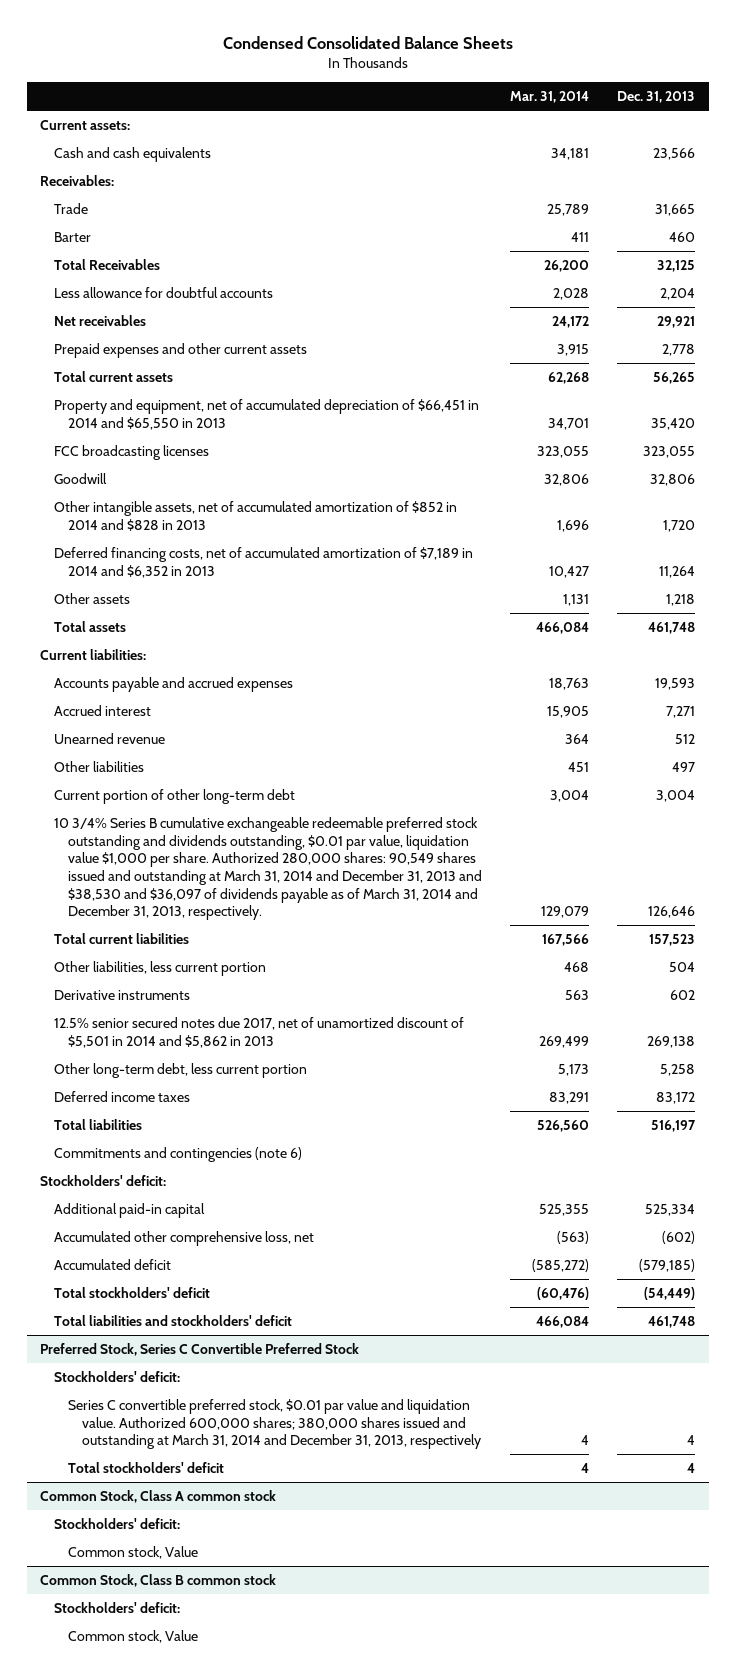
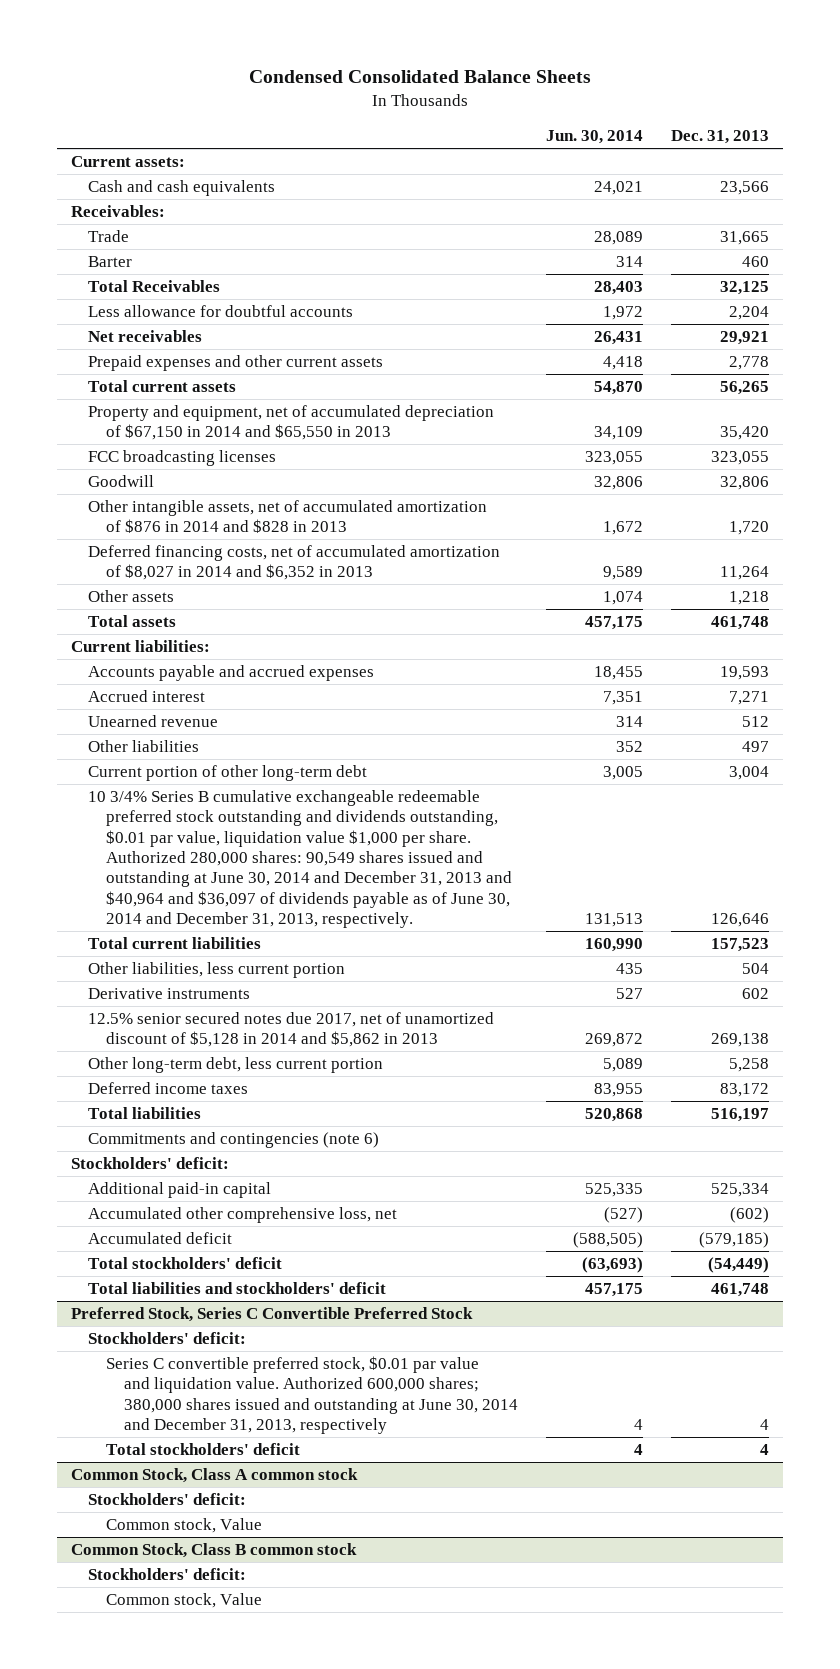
- | Mar. 31, 2014 | Dec. 31, 2013
+ | Jun. 30, 2014 | Dec. 31, 2013
- Property and equipment, net of accumulated depreciation of $66,451 in 2014 and $65,550 in 2013 | 34,701 | 35,420
+ Property and equipment, net of accumulated depreciation of $67,150 in 2014 and $65,550 in 2013 | 34,109 | 35,420
- Other intangible assets, net of accumulated amortization of $852 in 2014 and $828 in 2013 | 1,696 | 1,720
- Deferred financing costs, net of accumulated amortization of $7,189 in 2014 and $6,352 in 2013 | 10,427 | 11,264
+ Other intangible assets, net of accumulated amortization of $876 in 2014 and $828 in 2013 | 1,672 | 1,720
+ Deferred financing costs, net of accumulated amortization of $8,027 in 2014 and $6,352 in 2013 | 9,589 | 11,264
- 10 3/4% Series B cumulative exchangeable redeemable preferred stock outstanding and dividends outstanding, $0.01 par value, liquidation value $1,000 per share. Authorized 280,000 shares: 90,549 shares issued and outstanding at March 31, 2014 and December 31, 2013 and $38,530 and $36,097 of dividends payable as of March 31, 2014 and December 31, 2013, respectively. | 129,079 | 126,646
+ 10 3/4% Series B cumulative exchangeable redeemable preferred stock outstanding and dividends outstanding, $0.01 par value, liquidation value $1,000 per share. Authorized 280,000 shares: 90,549 shares issued and outstanding at June 30, 2014 and December 31, 2013 and $40,964 and $36,097 of dividends payable as of June 30, 2014 and December 31, 2013, respectively. | 131,513 | 126,646
- 12.5% senior secured notes due 2017, net of unamortized discount of $5,501 in 2014 and $5,862 in 2013 | 269,499 | 269,138
+ 12.5% senior secured notes due 2017, net of unamortized discount of $5,128 in 2014 and $5,862 in 2013 | 269,872 | 269,138
@ Preferred Stock, Series C Convertible Preferred Stock
- Series C convertible preferred stock, $0.01 par value and liquidation value. Authorized 600,000 shares; 380,000 shares issued and outstanding at March 31, 2014 and December 31, 2013, respectively | 4 | 4
+ Series C convertible preferred stock, $0.01 par value and liquidation value. Authorized 600,000 shares; 380,000 shares issued and outstanding at June 30, 2014 and December 31, 2013, respectively | 4 | 4

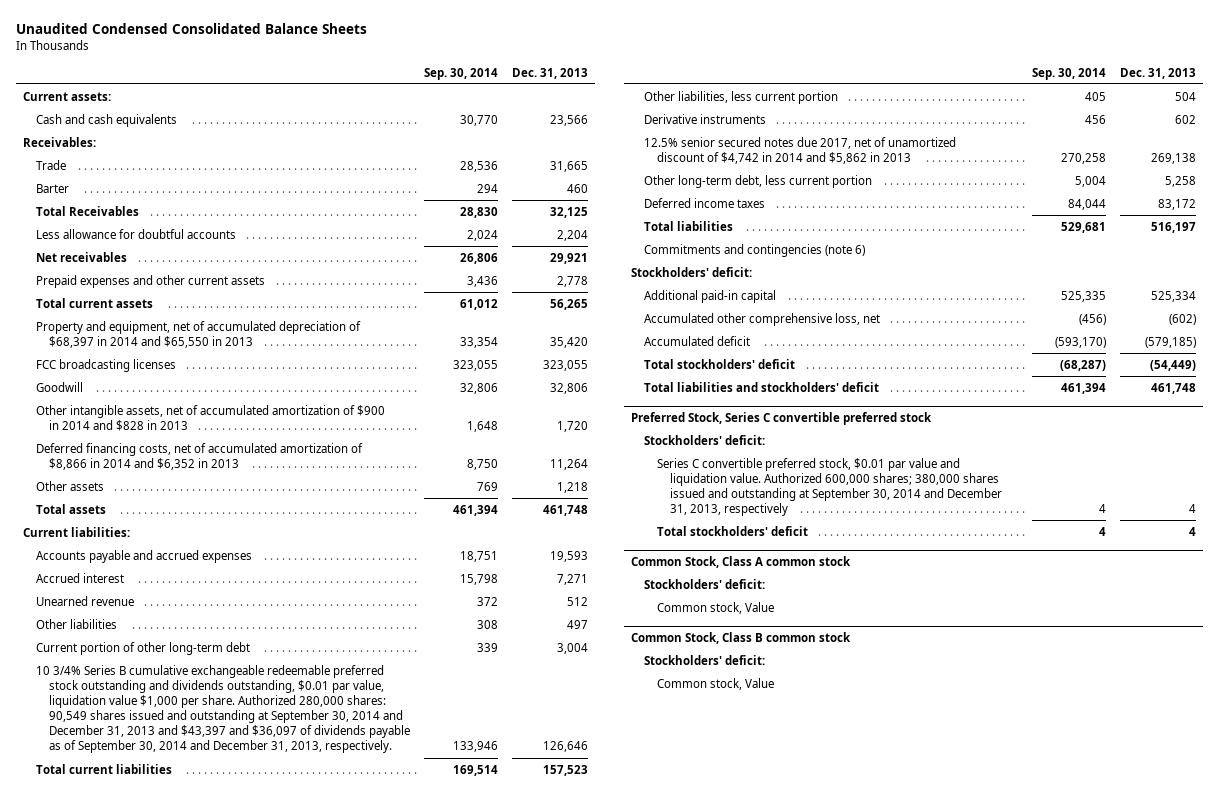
- Condensed Consolidated Balance Sheets
+ Unaudited Condensed Consolidated Balance Sheets
- | Jun. 30, 2014 | Dec. 31, 2013
+ | Sep. 30, 2014 | Dec. 31, 2013
- Property and equipment, net of accumulated depreciation of $67,150 in 2014 and $65,550 in 2013 | 34,109 | 35,420
+ Property and equipment, net of accumulated depreciation of $68,397 in 2014 and $65,550 in 2013 | 33,354 | 35,420
- Other intangible assets, net of accumulated amortization of $876 in 2014 and $828 in 2013 | 1,672 | 1,720
- Deferred financing costs, net of accumulated amortization of $8,027 in 2014 and $6,352 in 2013 | 9,589 | 11,264
+ Other intangible assets, net of accumulated amortization of $900 in 2014 and $828 in 2013 | 1,648 | 1,720
+ Deferred financing costs, net of accumulated amortization of $8,866 in 2014 and $6,352 in 2013 | 8,750 | 11,264
- 10 3/4% Series B cumulative exchangeable redeemable preferred stock outstanding and dividends outstanding, $0.01 par value, liquidation value $1,000 per share. Authorized 280,000 shares: 90,549 shares issued and outstanding at June 30, 2014 and December 31, 2013 and $40,964 and $36,097 of dividends payable as of June 30, 2014 and December 31, 2013, respectively. | 131,513 | 126,646
+ 10 3/4% Series B cumulative exchangeable redeemable preferred stock outstanding and dividends outstanding, $0.01 par value, liquidation value $1,000 per share. Authorized 280,000 shares: 90,549 shares issued and outstanding at September 30, 2014 and December 31, 2013 and $43,397 and $36,097 of dividends payable as of September 30, 2014 and December 31, 2013, respectively. | 133,946 | 126,646
- 12.5% senior secured notes due 2017, net of unamortized discount of $5,128 in 2014 and $5,862 in 2013 | 269,872 | 269,138
+ 12.5% senior secured notes due 2017, net of unamortized discount of $4,742 in 2014 and $5,862 in 2013 | 270,258 | 269,138
- Preferred Stock, Series C Convertible Preferred Stock
+ Preferred Stock, Series C convertible preferred stock
- Series C convertible preferred stock, $0.01 par value and liquidation value. Authorized 600,000 shares; 380,000 shares issued and outstanding at June 30, 2014 and December 31, 2013, respectively | 4 | 4
+ Series C convertible preferred stock, $0.01 par value and liquidation value. Authorized 600,000 shares; 380,000 shares issued and outstanding at September 30, 2014 and December 31, 2013, respectively | 4 | 4

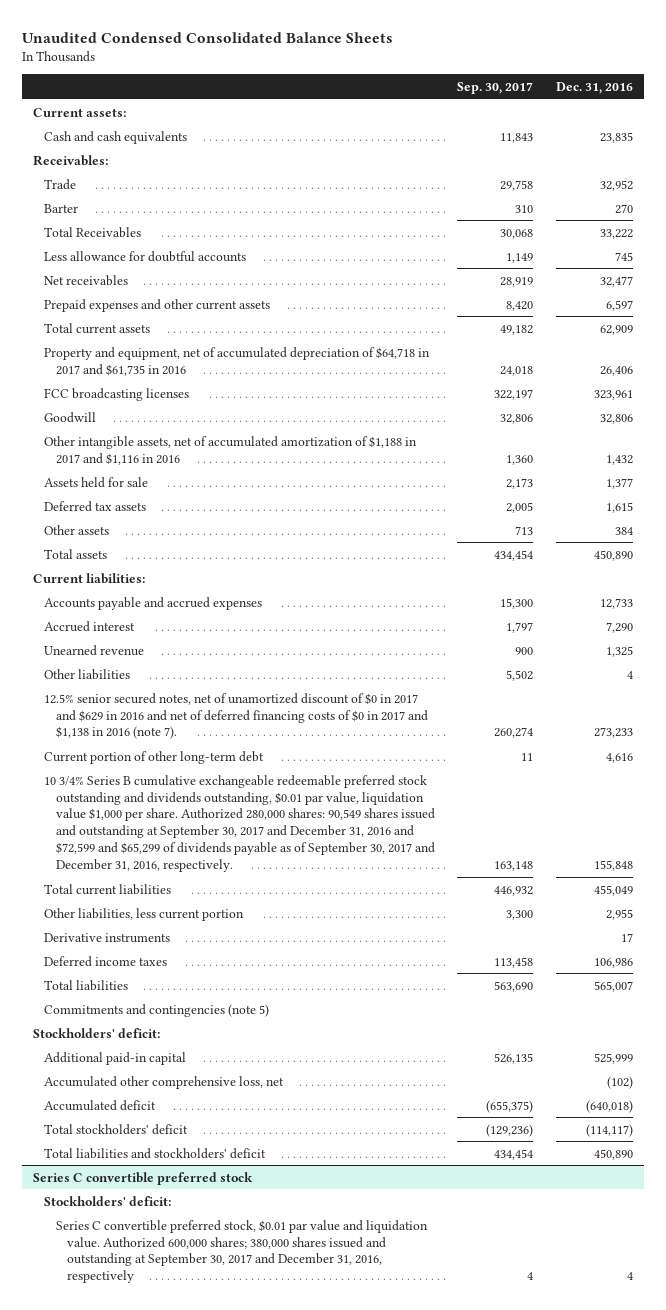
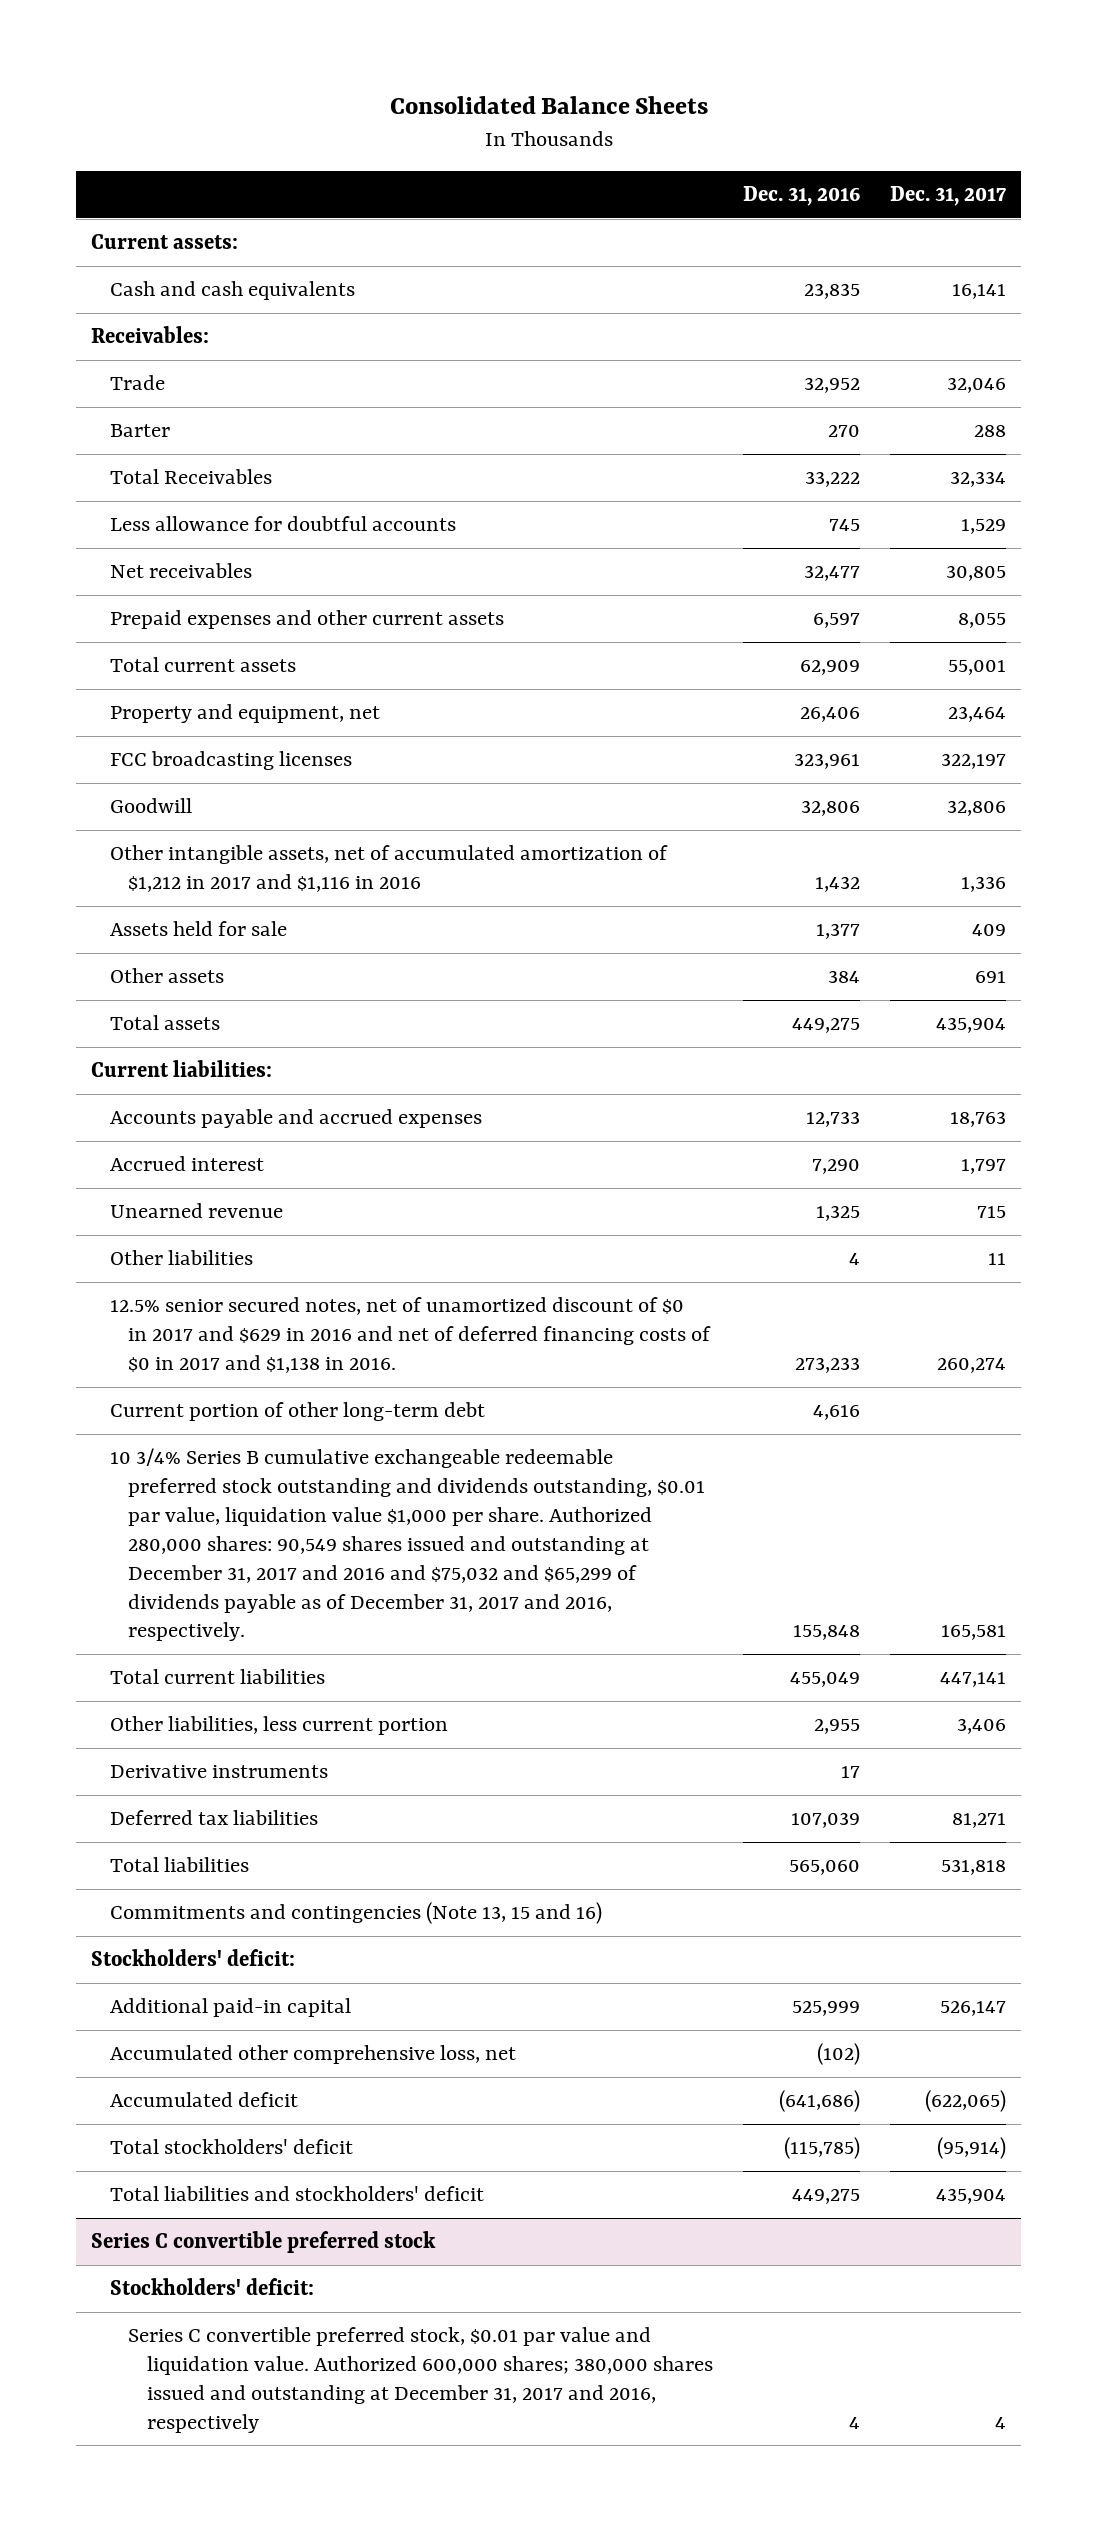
- Unaudited Condensed Consolidated Balance Sheets
+ Consolidated Balance Sheets
- | Sep. 30, 2017 | Dec. 31, 2016
+ | Dec. 31, 2016 | Dec. 31, 2017
- Property and equipment, net of accumulated depreciation of $64,718 in 2017 and $61,735 in 2016 | 24,018 | 26,406
+ Property and equipment, net | 26,406 | 23,464
- Other intangible assets, net of accumulated amortization of $1,188 in 2017 and $1,116 in 2016 | 1,360 | 1,432
+ Other intangible assets, net of accumulated amortization of $1,212 in 2017 and $1,116 in 2016 | 1,432 | 1,336
- Deferred tax assets | 2,005 | 1,615
- Total assets | 434,454 | 450,890
+ Total assets | 449,275 | 435,904
- 12.5% senior secured notes, net of unamortized discount of $0 in 2017 and $629 in 2016 and net of deferred financing costs of $0 in 2017 and $1,138 in 2016 (note 7). | 260,274 | 273,233
+ 12.5% senior secured notes, net of unamortized discount of $0 in 2017 and $629 in 2016 and net of deferred financing costs of $0 in 2017 and $1,138 in 2016. | 273,233 | 260,274
- 10 3/4% Series B cumulative exchangeable redeemable preferred stock outstanding and dividends outstanding, $0.01 par value, liquidation value $1,000 per share. Authorized 280,000 shares: 90,549 shares issued and outstanding at September 30, 2017 and December 31, 2016 and $72,599 and $65,299 of dividends payable as of September 30, 2017 and December 31, 2016, respectively. | 163,148 | 155,848
+ 10 3/4% Series B cumulative exchangeable redeemable preferred stock outstanding and dividends outstanding, $0.01 par value, liquidation value $1,000 per share. Authorized 280,000 shares: 90,549 shares issued and outstanding at December 31, 2017 and 2016 and $75,032 and $65,299 of dividends payable as of December 31, 2017 and 2016, respectively. | 155,848 | 165,581
- Deferred income taxes | 113,458 | 106,986
- Total liabilities | 563,690 | 565,007
- Commitments and contingencies (note 5)
+ Deferred tax liabilities | 107,039 | 81,271
+ Total liabilities | 565,060 | 531,818
+ Commitments and contingencies (Note 13, 15 and 16)
- Accumulated deficit | (655,375) | (640,018)
- Total stockholders' deficit | (129,236) | (114,117)
- Total liabilities and stockholders' deficit | 434,454 | 450,890
+ Accumulated deficit | (641,686) | (622,065)
+ Total stockholders' deficit | (115,785) | (95,914)
+ Total liabilities and stockholders' deficit | 449,275 | 435,904
@ Series C convertible preferred stock
- Series C convertible preferred stock, $0.01 par value and liquidation value. Authorized 600,000 shares; 380,000 shares issued and outstanding at September 30, 2017 and December 31, 2016, respectively | 4 | 4
+ Series C convertible preferred stock, $0.01 par value and liquidation value. Authorized 600,000 shares; 380,000 shares issued and outstanding at December 31, 2017 and 2016, respectively | 4 | 4

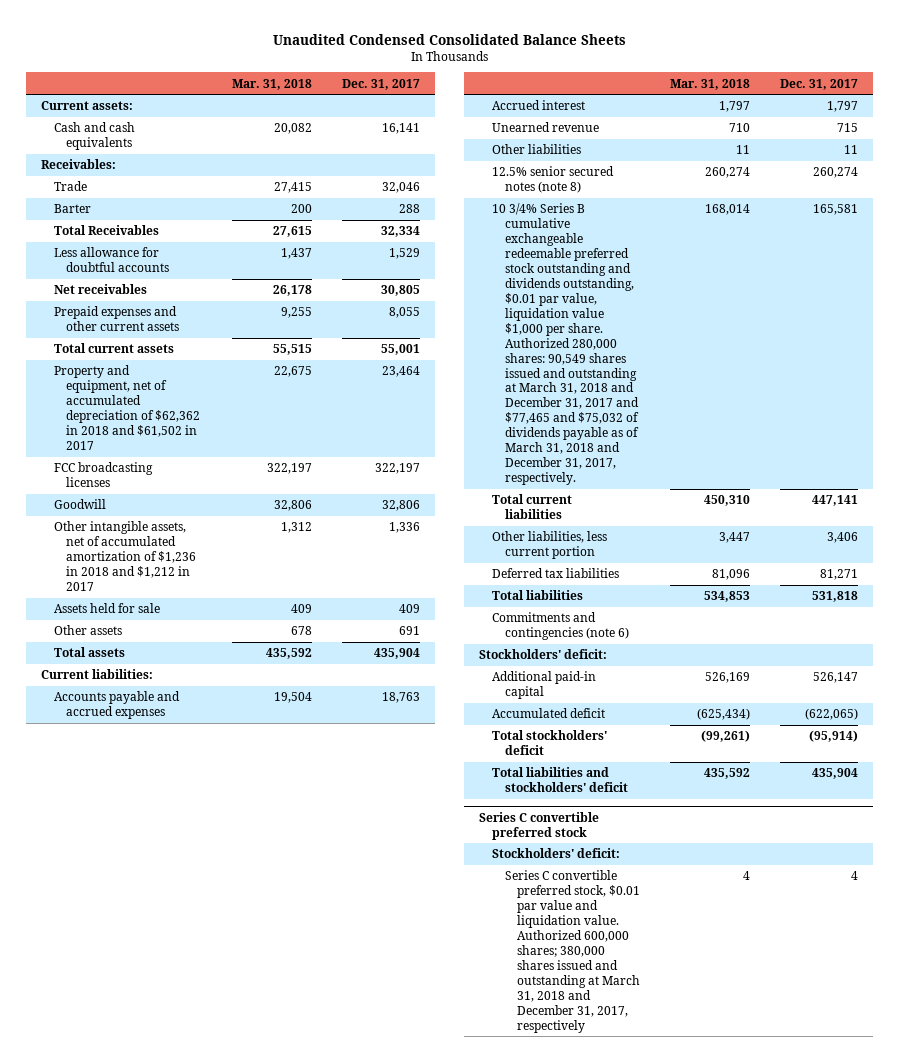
- Consolidated Balance Sheets
+ Unaudited Condensed Consolidated Balance Sheets
- | Dec. 31, 2016 | Dec. 31, 2017
+ | Mar. 31, 2018 | Dec. 31, 2017
- Property and equipment, net | 26,406 | 23,464
+ Property and equipment, net of accumulated depreciation of $62,362 in 2018 and $61,502 in 2017 | 22,675 | 23,464
- Other intangible assets, net of accumulated amortization of $1,212 in 2017 and $1,116 in 2016 | 1,432 | 1,336
+ Other intangible assets, net of accumulated amortization of $1,236 in 2018 and $1,212 in 2017 | 1,312 | 1,336
- 12.5% senior secured notes, net of unamortized discount of $0 in 2017 and $629 in 2016 and net of deferred financing costs of $0 in 2017 and $1,138 in 2016. | 273,233 | 260,274
- Current portion of other long-term debt | 4,616 |
- 10 3/4% Series B cumulative exchangeable redeemable preferred stock outstanding and dividends outstanding, $0.01 par value, liquidation value $1,000 per share. Authorized 280,000 shares: 90,549 shares issued and outstanding at December 31, 2017 and 2016 and $75,032 and $65,299 of dividends payable as of December 31, 2017 and 2016, respectively. | 155,848 | 165,581
+ 12.5% senior secured notes (note 8) | 260,274 | 260,274
+ 10 3/4% Series B cumulative exchangeable redeemable preferred stock outstanding and dividends outstanding, $0.01 par value, liquidation value $1,000 per share. Authorized 280,000 shares: 90,549 shares issued and outstanding at March 31, 2018 and December 31, 2017 and $77,465 and $75,032 of dividends payable as of March 31, 2018 and December 31, 2017, respectively. | 168,014 | 165,581
- Derivative instruments | 17 |
- Commitments and contingencies (Note 13, 15 and 16)
+ Commitments and contingencies (note 6)
- Accumulated other comprehensive loss, net | (102) |
@ Series C convertible preferred stock
- Series C convertible preferred stock, $0.01 par value and liquidation value. Authorized 600,000 shares; 380,000 shares issued and outstanding at December 31, 2017 and 2016, respectively | 4 | 4
+ Series C convertible preferred stock, $0.01 par value and liquidation value. Authorized 600,000 shares; 380,000 shares issued and outstanding at March 31, 2018 and December 31, 2017, respectively | 4 | 4

